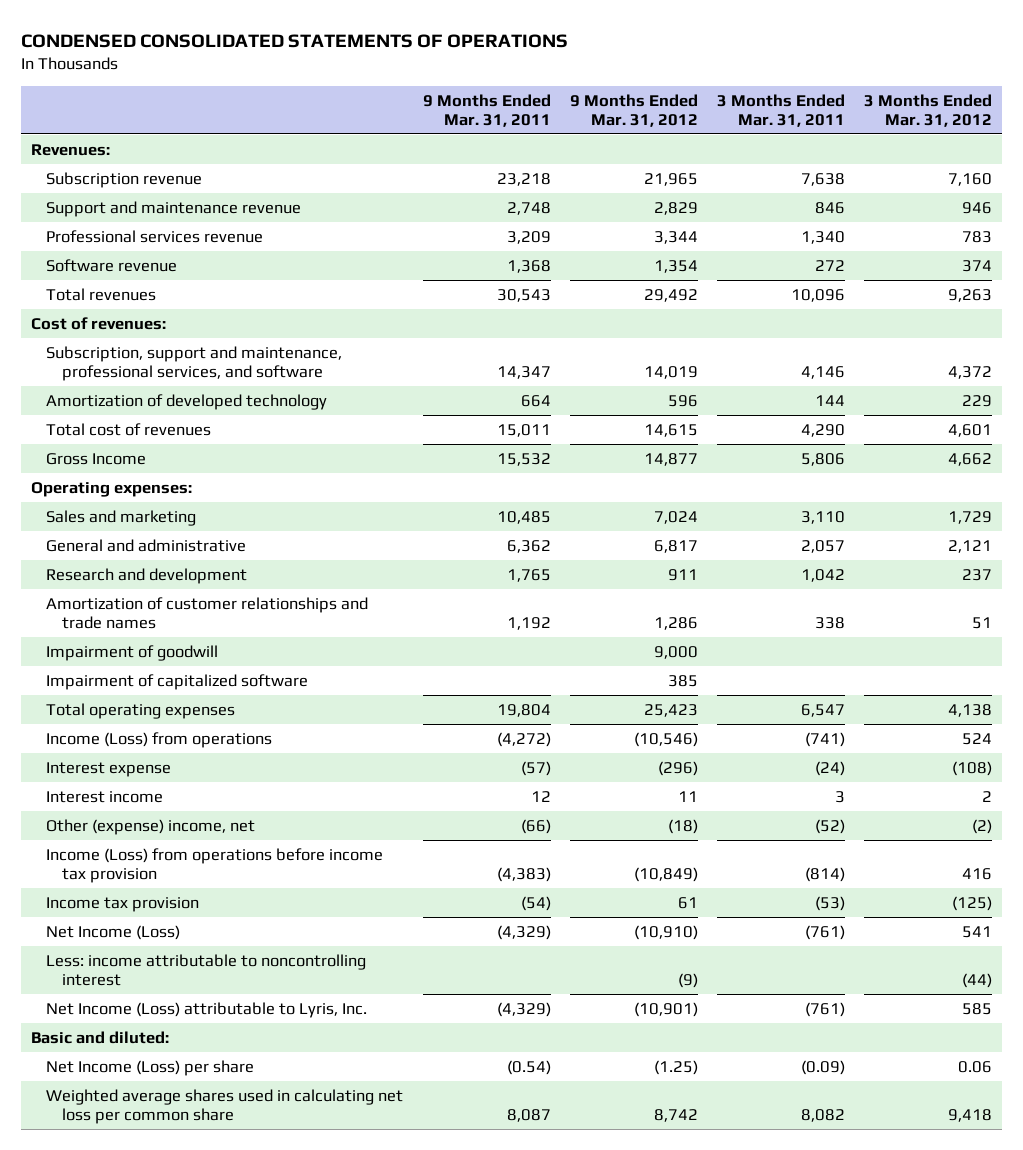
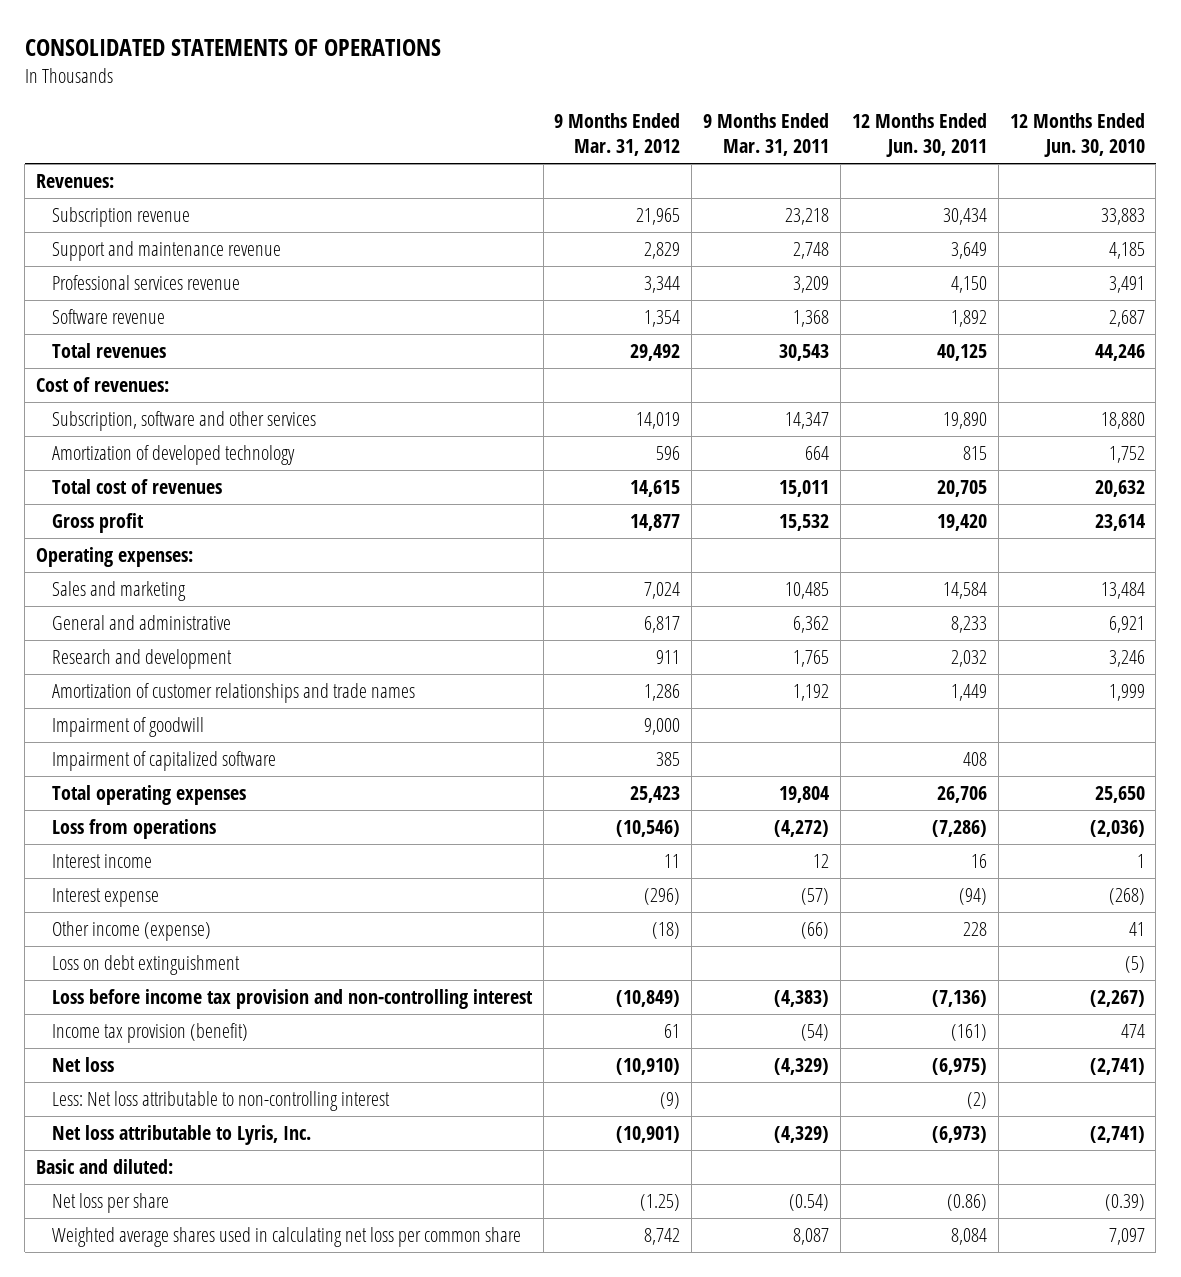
- CONDENSED CONSOLIDATED STATEMENTS OF OPERATIONS
+ CONSOLIDATED STATEMENTS OF OPERATIONS
- | 9 Months Ended Mar. 31, 2011 | 9 Months Ended Mar. 31, 2012 | 3 Months Ended Mar. 31, 2011 | 3 Months Ended Mar. 31, 2012
+ | 9 Months Ended Mar. 31, 2012 | 9 Months Ended Mar. 31, 2011 | 12 Months Ended Jun. 30, 2011 | 12 Months Ended Jun. 30, 2010
- Subscription, support and maintenance, professional services, and software | 14,347 | 14,019 | 4,146 | 4,372
+ Subscription, software and other services | 14,019 | 14,347 | 19,890 | 18,880
- Gross Income | 15,532 | 14,877 | 5,806 | 4,662
+ Gross profit | 14,877 | 15,532 | 19,420 | 23,614
- Income (Loss) from operations | (4,272) | (10,546) | (741) | 524
+ Loss from operations | (10,546) | (4,272) | (7,286) | (2,036)
- Other (expense) income, net | (66) | (18) | (52) | (2)
- Income (Loss) from operations before income tax provision | (4,383) | (10,849) | (814) | 416
- Income tax provision | (54) | 61 | (53) | (125)
- Net Income (Loss) | (4,329) | (10,910) | (761) | 541
- Less: income attributable to noncontrolling interest | | (9) | | (44)
- Net Income (Loss) attributable to Lyris, Inc. | (4,329) | (10,901) | (761) | 585
moved down: Interest expense | (296) | (57) | (94) | (268)
+ Other income (expense) | (18) | (66) | 228 | 41
+ Loss on debt extinguishment | | | | (5)
+ Loss before income tax provision and non-controlling interest | (10,849) | (4,383) | (7,136) | (2,267)
+ Income tax provision (benefit) | 61 | (54) | (161) | 474
+ Net loss | (10,910) | (4,329) | (6,975) | (2,741)
+ Less: Net loss attributable to non-controlling interest | (9) | | (2) |
+ Net loss attributable to Lyris, Inc. | (10,901) | (4,329) | (6,973) | (2,741)
- Net Income (Loss) per share | (0.54) | (1.25) | (0.09) | 0.06
+ Net loss per share | (1.25) | (0.54) | (0.86) | (0.39)

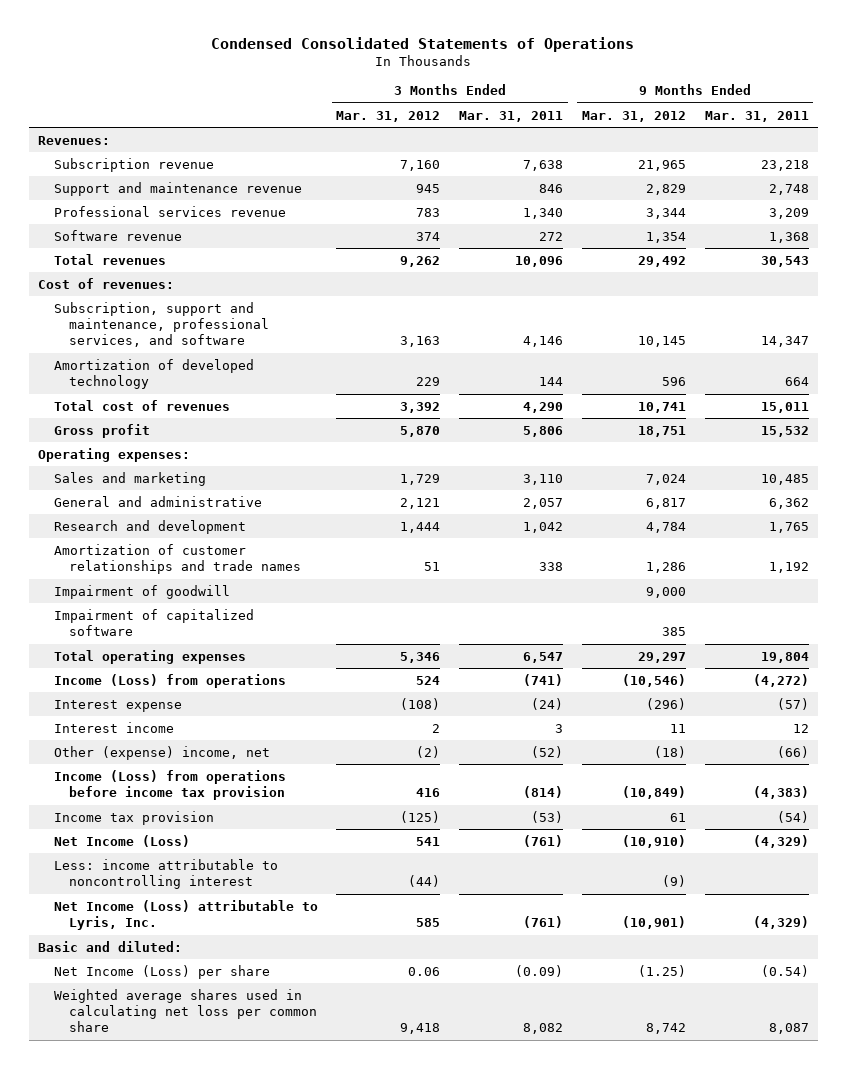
- CONSOLIDATED STATEMENTS OF OPERATIONS
+ Condensed Consolidated Statements of Operations
- | 9 Months Ended Mar. 31, 2012 | 9 Months Ended Mar. 31, 2011 | 12 Months Ended Jun. 30, 2011 | 12 Months Ended Jun. 30, 2010
+ | 3 Months Ended Mar. 31, 2012 | 3 Months Ended Mar. 31, 2011 | 9 Months Ended Mar. 31, 2012 | 9 Months Ended Mar. 31, 2011
- Subscription, software and other services | 14,019 | 14,347 | 19,890 | 18,880
+ Subscription, support and maintenance, professional services, and software | 3,163 | 4,146 | 10,145 | 14,347
- Total cost of revenues | 14,615 | 15,011 | 20,705 | 20,632
- Gross profit | 14,877 | 15,532 | 19,420 | 23,614
+ Total cost of revenues | 3,392 | 4,290 | 10,741 | 15,011
+ Gross profit | 5,870 | 5,806 | 18,751 | 15,532
- Research and development | 911 | 1,765 | 2,032 | 3,246
+ Research and development | 1,444 | 1,042 | 4,784 | 1,765
- Total operating expenses | 25,423 | 19,804 | 26,706 | 25,650
- Loss from operations | (10,546) | (4,272) | (7,286) | (2,036)
+ Total operating expenses | 5,346 | 6,547 | 29,297 | 19,804
+ Income (Loss) from operations | 524 | (741) | (10,546) | (4,272)
- Other income (expense) | (18) | (66) | 228 | 41
- Loss on debt extinguishment | | | | (5)
- Loss before income tax provision and non-controlling interest | (10,849) | (4,383) | (7,136) | (2,267)
- Income tax provision (benefit) | 61 | (54) | (161) | 474
- Net loss | (10,910) | (4,329) | (6,975) | (2,741)
- Less: Net loss attributable to non-controlling interest | (9) | | (2) |
- Net loss attributable to Lyris, Inc. | (10,901) | (4,329) | (6,973) | (2,741)
moved down: Interest income | 2 | 3 | 11 | 12
+ Other (expense) income, net | (2) | (52) | (18) | (66)
+ Income (Loss) from operations before income tax provision | 416 | (814) | (10,849) | (4,383)
+ Income tax provision | (125) | (53) | 61 | (54)
+ Net Income (Loss) | 541 | (761) | (10,910) | (4,329)
+ Less: income attributable to noncontrolling interest | (44) | | (9) |
+ Net Income (Loss) attributable to Lyris, Inc. | 585 | (761) | (10,901) | (4,329)
- Net loss per share | (1.25) | (0.54) | (0.86) | (0.39)
+ Net Income (Loss) per share | 0.06 | (0.09) | (1.25) | (0.54)

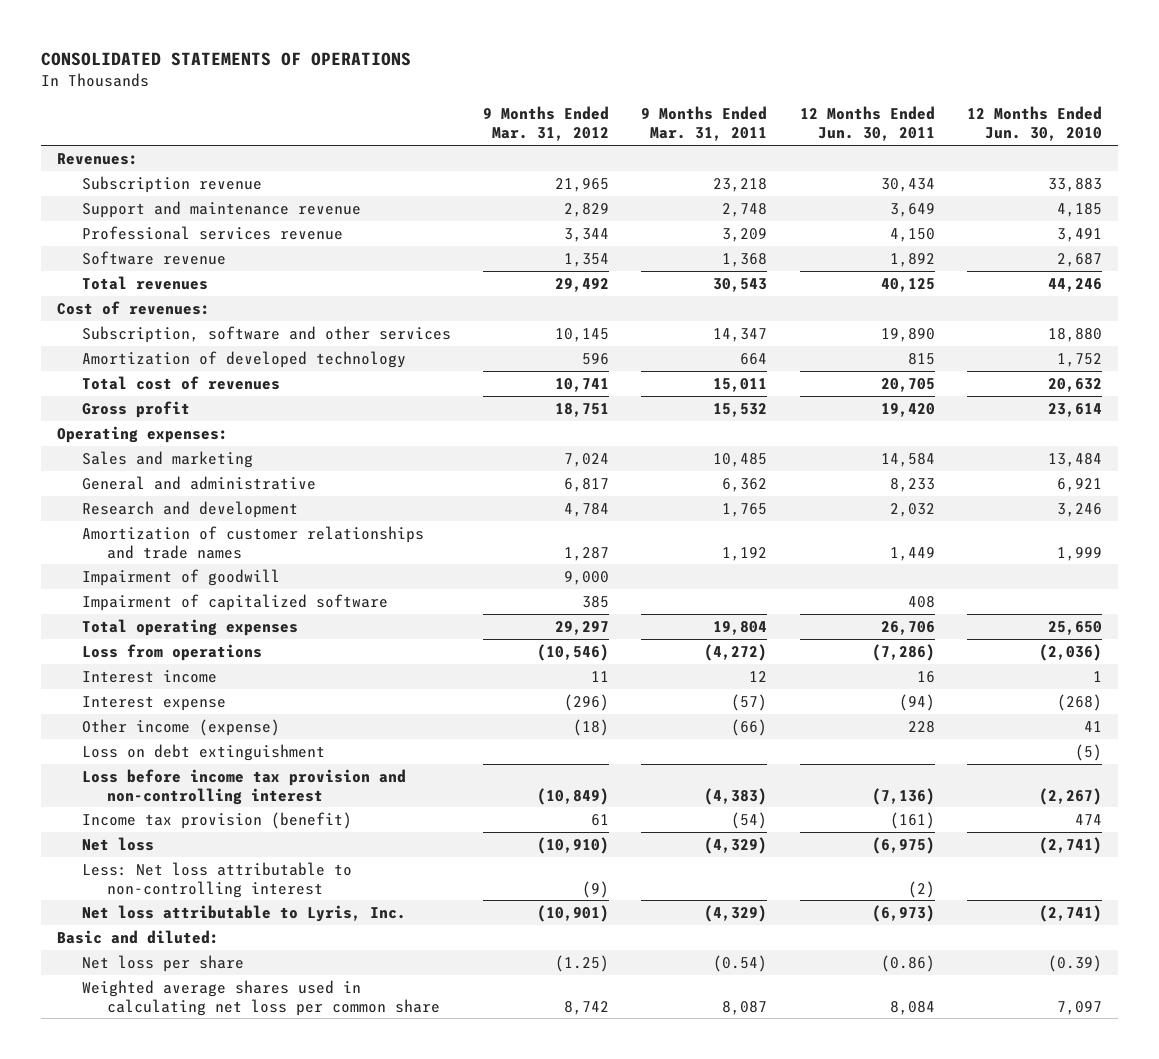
- Condensed Consolidated Statements of Operations
+ CONSOLIDATED STATEMENTS OF OPERATIONS
- | 3 Months Ended Mar. 31, 2012 | 3 Months Ended Mar. 31, 2011 | 9 Months Ended Mar. 31, 2012 | 9 Months Ended Mar. 31, 2011
+ | 9 Months Ended Mar. 31, 2012 | 9 Months Ended Mar. 31, 2011 | 12 Months Ended Jun. 30, 2011 | 12 Months Ended Jun. 30, 2010
- Subscription, support and maintenance, professional services, and software | 3,163 | 4,146 | 10,145 | 14,347
+ Subscription, software and other services | 10,145 | 14,347 | 19,890 | 18,880
- Amortization of customer relationships and trade names | 51 | 338 | 1,286 | 1,192
+ Amortization of customer relationships and trade names | 1,287 | 1,192 | 1,449 | 1,999
- Income (Loss) from operations | 524 | (741) | (10,546) | (4,272)
+ Loss from operations | (10,546) | (4,272) | (7,286) | (2,036)
- Other (expense) income, net | (2) | (52) | (18) | (66)
- Income (Loss) from operations before income tax provision | 416 | (814) | (10,849) | (4,383)
- Income tax provision | (125) | (53) | 61 | (54)
- Net Income (Loss) | 541 | (761) | (10,910) | (4,329)
- Less: income attributable to noncontrolling interest | (44) | | (9) |
- Net Income (Loss) attributable to Lyris, Inc. | 585 | (761) | (10,901) | (4,329)
moved down: Interest expense | (296) | (57) | (94) | (268)
+ Other income (expense) | (18) | (66) | 228 | 41
+ Loss on debt extinguishment | | | | (5)
+ Loss before income tax provision and non-controlling interest | (10,849) | (4,383) | (7,136) | (2,267)
+ Income tax provision (benefit) | 61 | (54) | (161) | 474
+ Net loss | (10,910) | (4,329) | (6,975) | (2,741)
+ Less: Net loss attributable to non-controlling interest | (9) | | (2) |
+ Net loss attributable to Lyris, Inc. | (10,901) | (4,329) | (6,973) | (2,741)
- Net Income (Loss) per share | 0.06 | (0.09) | (1.25) | (0.54)
+ Net loss per share | (1.25) | (0.54) | (0.86) | (0.39)

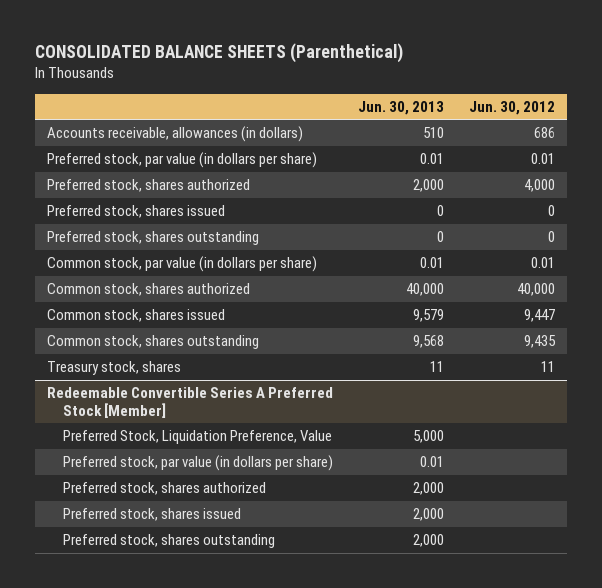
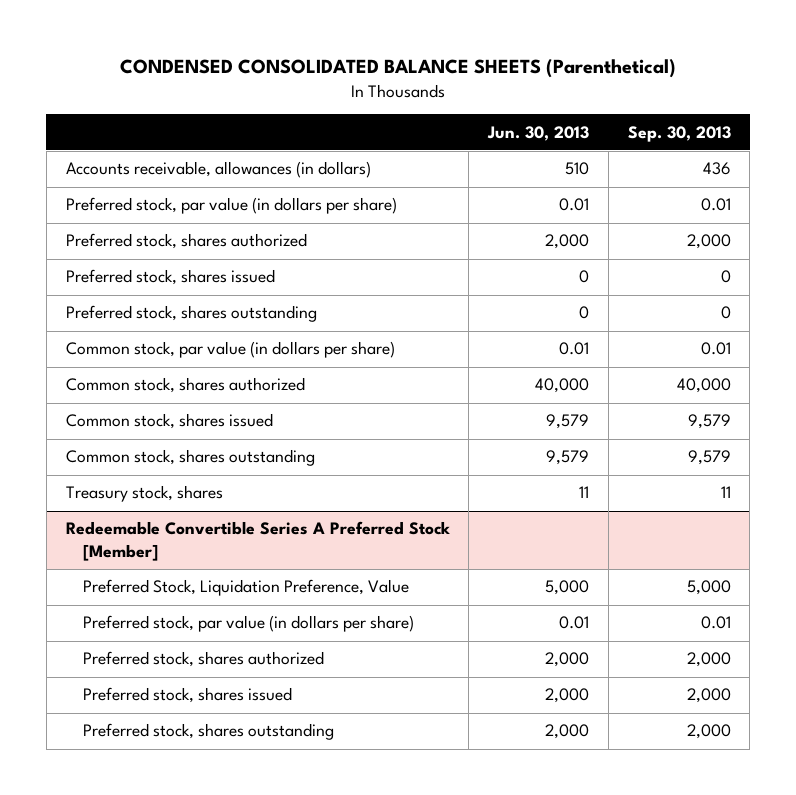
- CONSOLIDATED BALANCE SHEETS (Parenthetical)
+ CONDENSED CONSOLIDATED BALANCE SHEETS (Parenthetical)
- | Jun. 30, 2013 | Jun. 30, 2012
+ | Jun. 30, 2013 | Sep. 30, 2013
- Common stock, shares outstanding | 9,568 | 9,435
+ Common stock, shares outstanding | 9,579 | 9,579

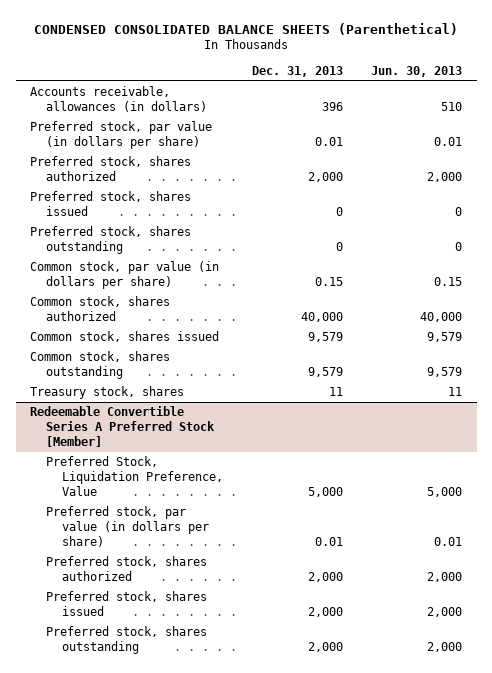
- | Jun. 30, 2013 | Sep. 30, 2013
+ | Dec. 31, 2013 | Jun. 30, 2013
- Common stock, par value (in dollars per share) | 0.01 | 0.01
+ Common stock, par value (in dollars per share) | 0.15 | 0.15

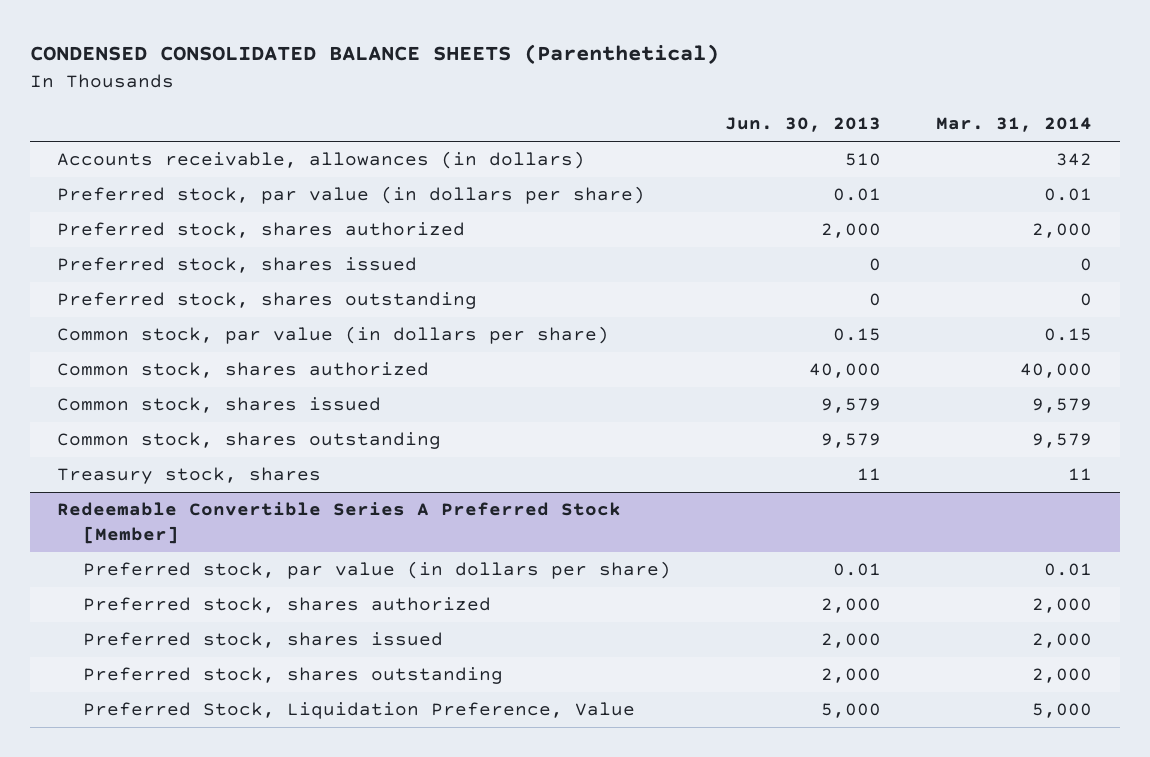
- | Dec. 31, 2013 | Jun. 30, 2013
+ | Jun. 30, 2013 | Mar. 31, 2014
@ Redeemable Convertible Series A Preferred Stock [Member]
moved down: Preferred Stock, Liquidation Preference, Value | 5,000 | 5,000

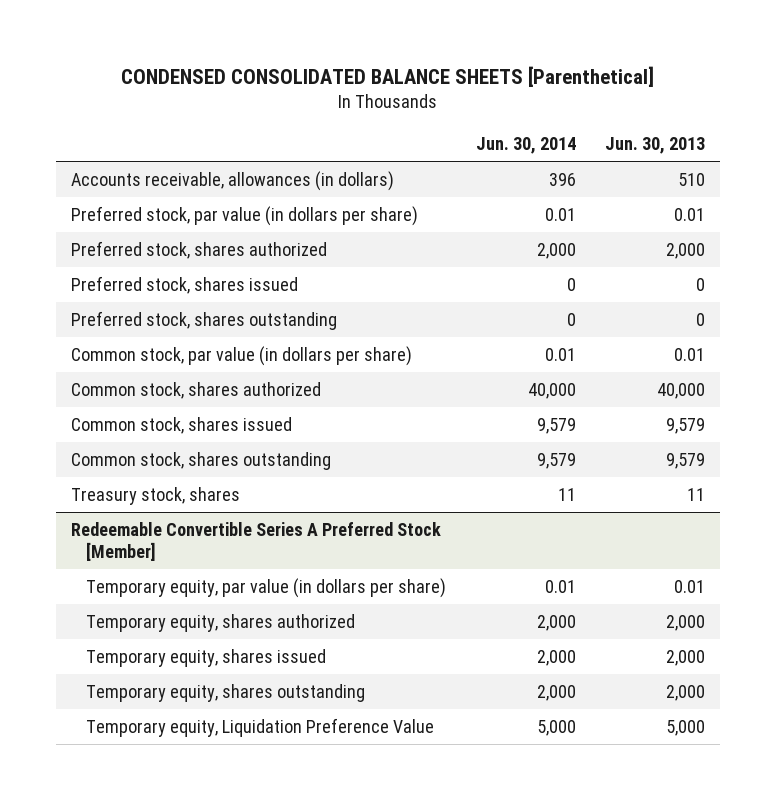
- CONDENSED CONSOLIDATED BALANCE SHEETS (Parenthetical)
+ CONDENSED CONSOLIDATED BALANCE SHEETS [Parenthetical]
- | Jun. 30, 2013 | Mar. 31, 2014
+ | Jun. 30, 2014 | Jun. 30, 2013
- Common stock, par value (in dollars per share) | 0.15 | 0.15
+ Common stock, par value (in dollars per share) | 0.01 | 0.01
@ Redeemable Convertible Series A Preferred Stock [Member]
- Preferred stock, par value (in dollars per share) | 0.01 | 0.01
- Preferred stock, shares authorized | 2,000 | 2,000
- Preferred stock, shares issued | 2,000 | 2,000
- Preferred stock, shares outstanding | 2,000 | 2,000
- Preferred Stock, Liquidation Preference, Value | 5,000 | 5,000
+ Temporary equity, par value (in dollars per share) | 0.01 | 0.01
+ Temporary equity, shares authorized | 2,000 | 2,000
+ Temporary equity, shares issued | 2,000 | 2,000
+ Temporary equity, shares outstanding | 2,000 | 2,000
+ Temporary equity, Liquidation Preference Value | 5,000 | 5,000

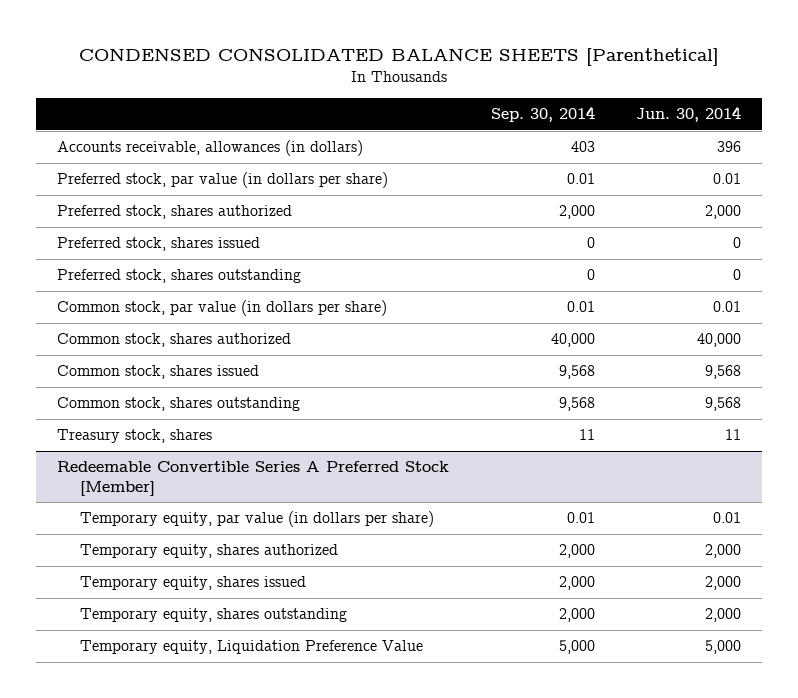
- | Jun. 30, 2014 | Jun. 30, 2013
+ | Sep. 30, 2014 | Jun. 30, 2014
- Common stock, shares issued | 9,579 | 9,579
- Common stock, shares outstanding | 9,579 | 9,579
+ Common stock, shares issued | 9,568 | 9,568
+ Common stock, shares outstanding | 9,568 | 9,568

